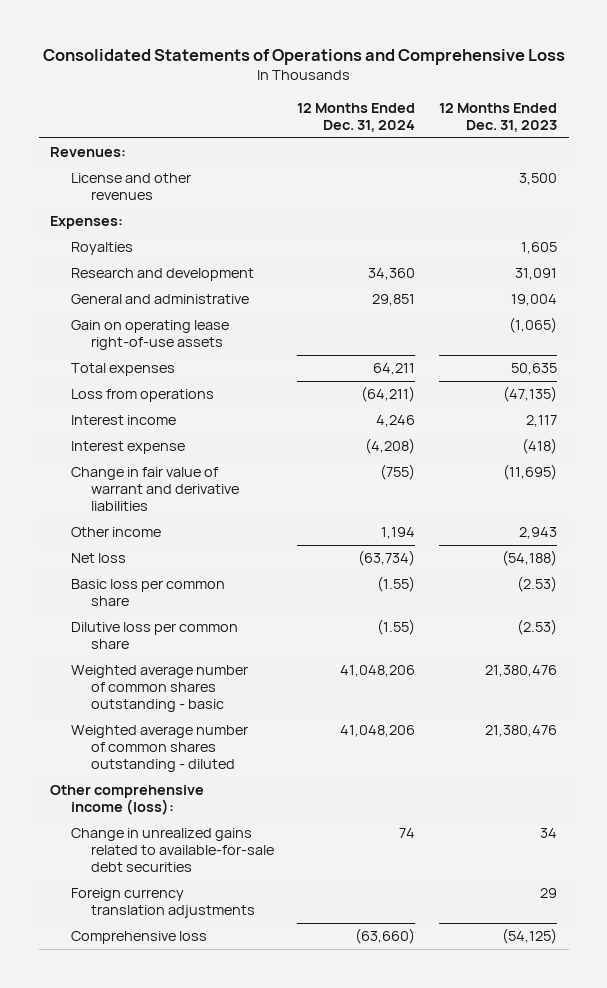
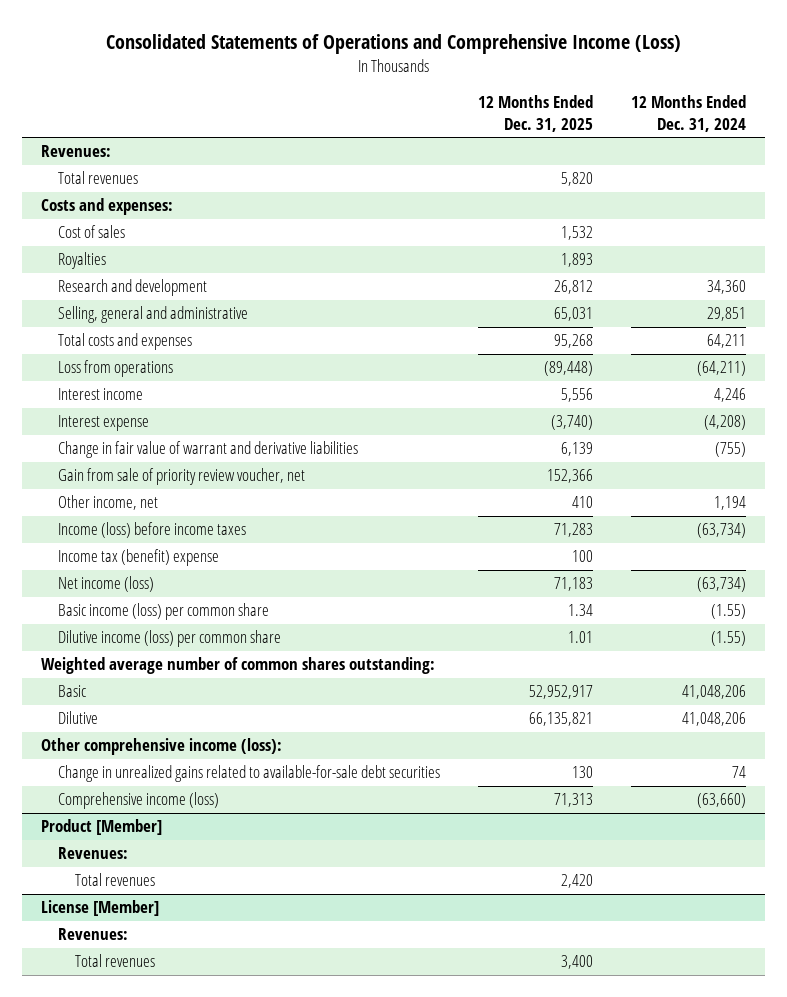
- Consolidated Statements of Operations and Comprehensive Loss
+ Consolidated Statements of Operations and Comprehensive Income (Loss)
- | 12 Months Ended Dec. 31, 2024 | 12 Months Ended Dec. 31, 2023
+ | 12 Months Ended Dec. 31, 2025 | 12 Months Ended Dec. 31, 2024
- License and other revenues | | 3,500
- Expenses:
+ Total revenues | 5,820 |
+ Costs and expenses:
+ Cost of sales | 1,532 |
- General and administrative | 29,851 | 19,004
- Gain on operating lease right-of-use assets | | (1,065)
- Total expenses | 64,211 | 50,635
+ Selling, general and administrative | 65,031 | 29,851
+ Total costs and expenses | 95,268 | 64,211
- Other income | 1,194 | 2,943
- Net loss | (63,734) | (54,188)
- Basic loss per common share | (1.55) | (2.53)
- Dilutive loss per common share | (1.55) | (2.53)
- Weighted average number of common shares outstanding - basic | 41,048,206 | 21,380,476
- Weighted average number of common shares outstanding - diluted | 41,048,206 | 21,380,476
+ Gain from sale of priority review voucher, net | 152,366 |
+ Other income, net | 410 | 1,194
+ Income (loss) before income taxes | 71,283 | (63,734)
+ Income tax (benefit) expense | 100 |
+ Net income (loss) | 71,183 | (63,734)
+ Basic income (loss) per common share | 1.34 | (1.55)
+ Dilutive income (loss) per common share | 1.01 | (1.55)
+ Weighted average number of common shares outstanding:
+ Basic | 52,952,917 | 41,048,206
+ Dilutive | 66,135,821 | 41,048,206
- Foreign currency translation adjustments | | 29
- Comprehensive loss | (63,660) | (54,125)
+ Comprehensive income (loss) | 71,313 | (63,660)
+ Product [Member]
+ Revenues:
+ Total revenues | 2,420 |
+ License [Member]
+ Revenues:
+ Total revenues | 3,400 |

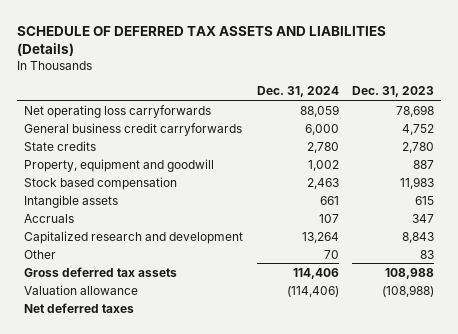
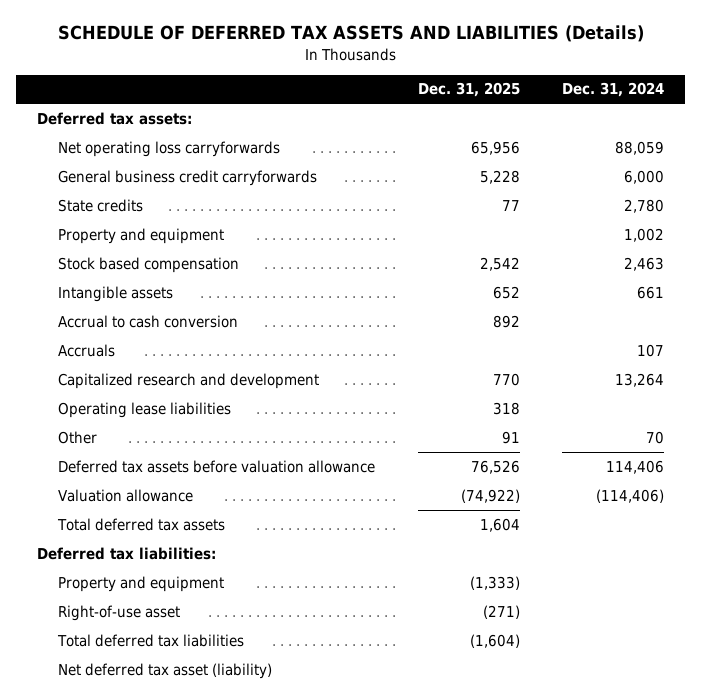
- | Dec. 31, 2024 | Dec. 31, 2023
+ | Dec. 31, 2025 | Dec. 31, 2024
+ Deferred tax assets:
- Property, equipment and goodwill | 1,002 | 887
+ Property and equipment | | 1,002
+ Accrual to cash conversion | 892 |
+ Operating lease liabilities | 318 |
- Gross deferred tax assets | 114,406 | 108,988
+ Deferred tax assets before valuation allowance | 76,526 | 114,406
- Net deferred taxes
+ Total deferred tax assets | 1,604 |
+ Deferred tax liabilities:
+ Property and equipment | (1,333) |
+ Right-of-use asset | (271) |
+ Total deferred tax liabilities | (1,604) |
+ Net deferred tax asset (liability)

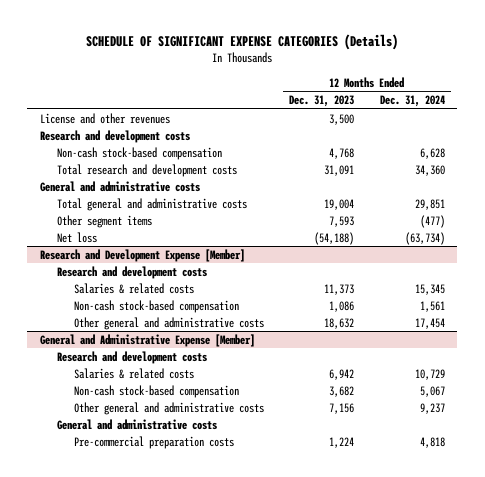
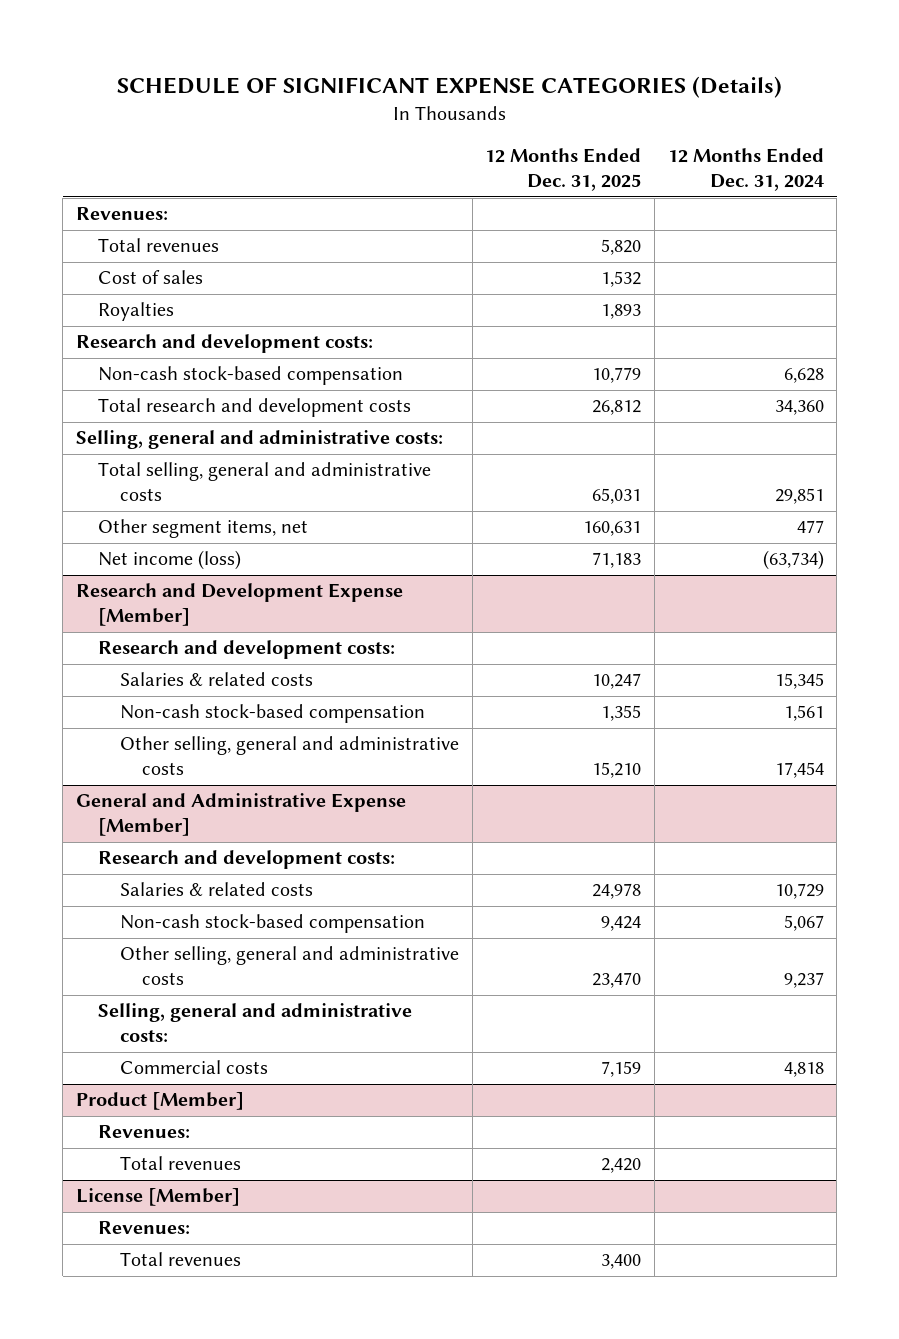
- | 12 Months Ended Dec. 31, 2023 | 12 Months Ended Dec. 31, 2024
+ | 12 Months Ended Dec. 31, 2025 | 12 Months Ended Dec. 31, 2024
- License and other revenues | 3,500 |
- Research and development costs
+ Revenues:
+ Total revenues | 5,820 |
+ Cost of sales | 1,532 |
+ Royalties | 1,893 |
+ Research and development costs:
- General and administrative costs
- Total general and administrative costs | 19,004 | 29,851
- Other segment items | 7,593 | (477)
- Net loss | (54,188) | (63,734)
+ Selling, general and administrative costs:
+ Total selling, general and administrative costs | 65,031 | 29,851
+ Other segment items, net | 160,631 | 477
+ Net income (loss) | 71,183 | (63,734)
@ Research and Development Expense [Member]
- Research and development costs
+ Research and development costs:
- Other general and administrative costs | 18,632 | 17,454
+ Other selling, general and administrative costs | 15,210 | 17,454
@ General and Administrative Expense [Member]
- Research and development costs
+ Research and development costs:
- Other general and administrative costs | 7,156 | 9,237
- General and administrative costs
- Pre-commercial preparation costs | 1,224 | 4,818
+ Other selling, general and administrative costs | 23,470 | 9,237
+ Selling, general and administrative costs:
+ Commercial costs | 7,159 | 4,818
+ Product [Member]
+ Revenues:
+ Total revenues | 2,420 |
+ License [Member]
+ Revenues:
+ Total revenues | 3,400 |

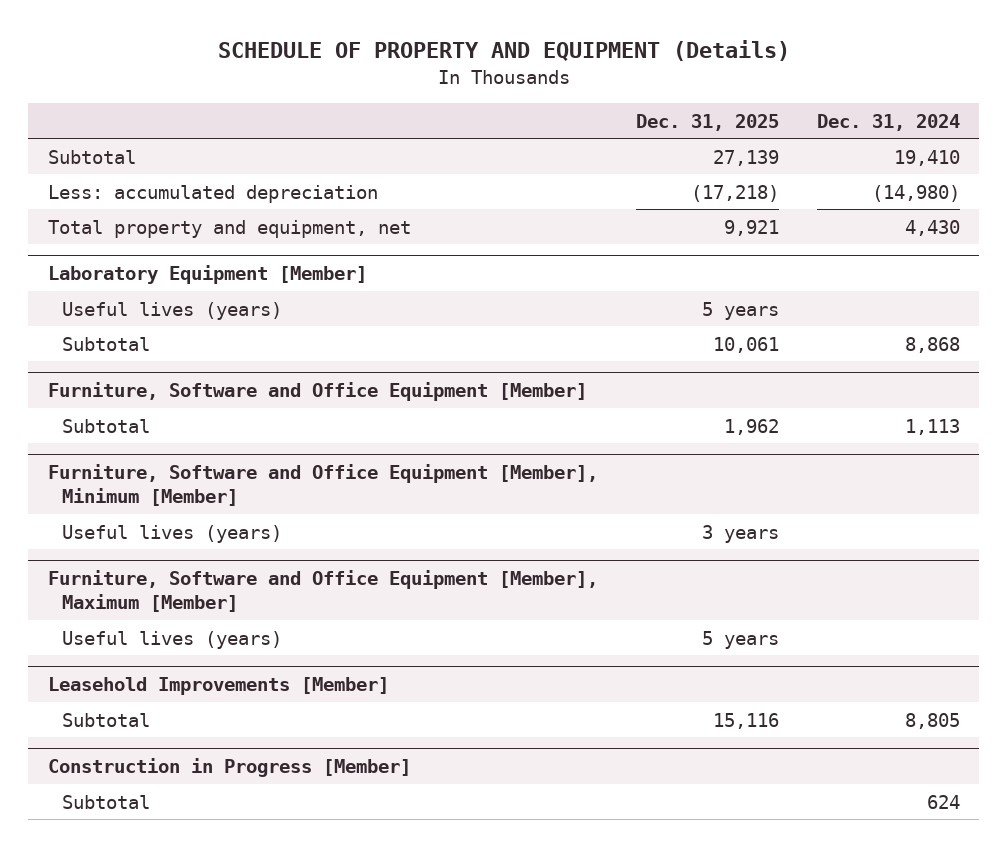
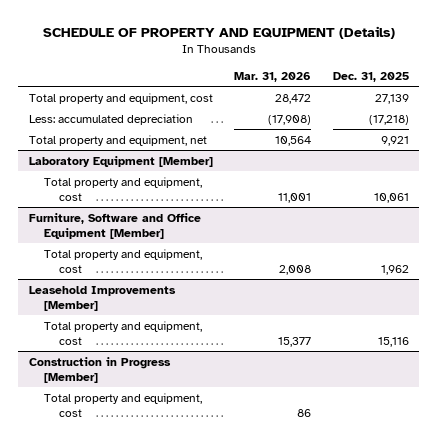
- | Dec. 31, 2025 | Dec. 31, 2024
+ | Mar. 31, 2026 | Dec. 31, 2025
- Subtotal | 27,139 | 19,410
+ Total property and equipment, cost | 28,472 | 27,139
@ Laboratory Equipment [Member]
- Useful lives (years) | 5 years |
- Subtotal | 10,061 | 8,868
+ Total property and equipment, cost | 11,001 | 10,061
@ Furniture, Software and Office Equipment [Member]
- Subtotal | 1,962 | 1,113
- Furniture, Software and Office Equipment [Member], Minimum [Member]
- Useful lives (years) | 3 years |
- Furniture, Software and Office Equipment [Member], Maximum [Member]
- Useful lives (years) | 5 years |
@ Furniture, Software and Office Equipment [Member]
+ Total property and equipment, cost | 2,008 | 1,962
@ Leasehold Improvements [Member]
- Subtotal | 15,116 | 8,805
+ Total property and equipment, cost | 15,377 | 15,116
@ Construction in Progress [Member]
- Subtotal | | 624
+ Total property and equipment, cost | 86 |

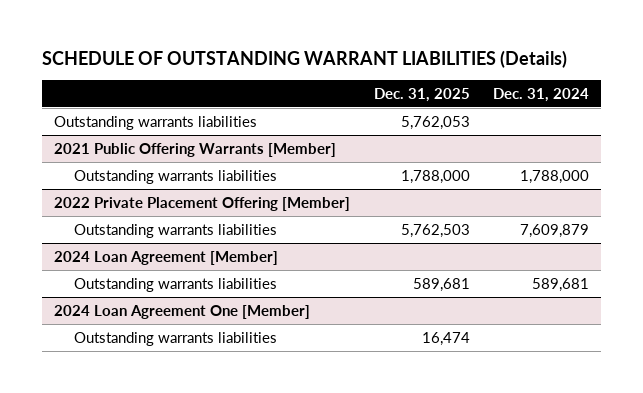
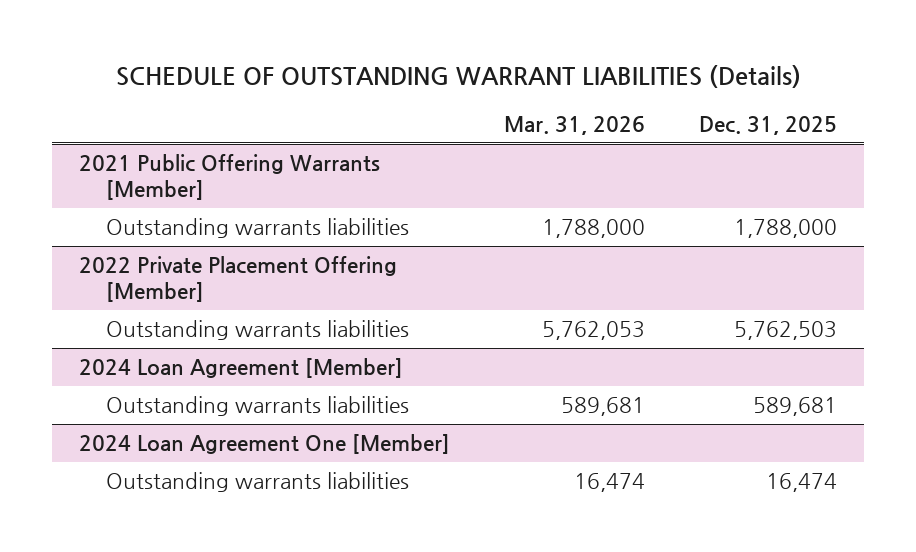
- | Dec. 31, 2025 | Dec. 31, 2024
+ | Mar. 31, 2026 | Dec. 31, 2025
- Outstanding warrants liabilities | 5,762,053 |

